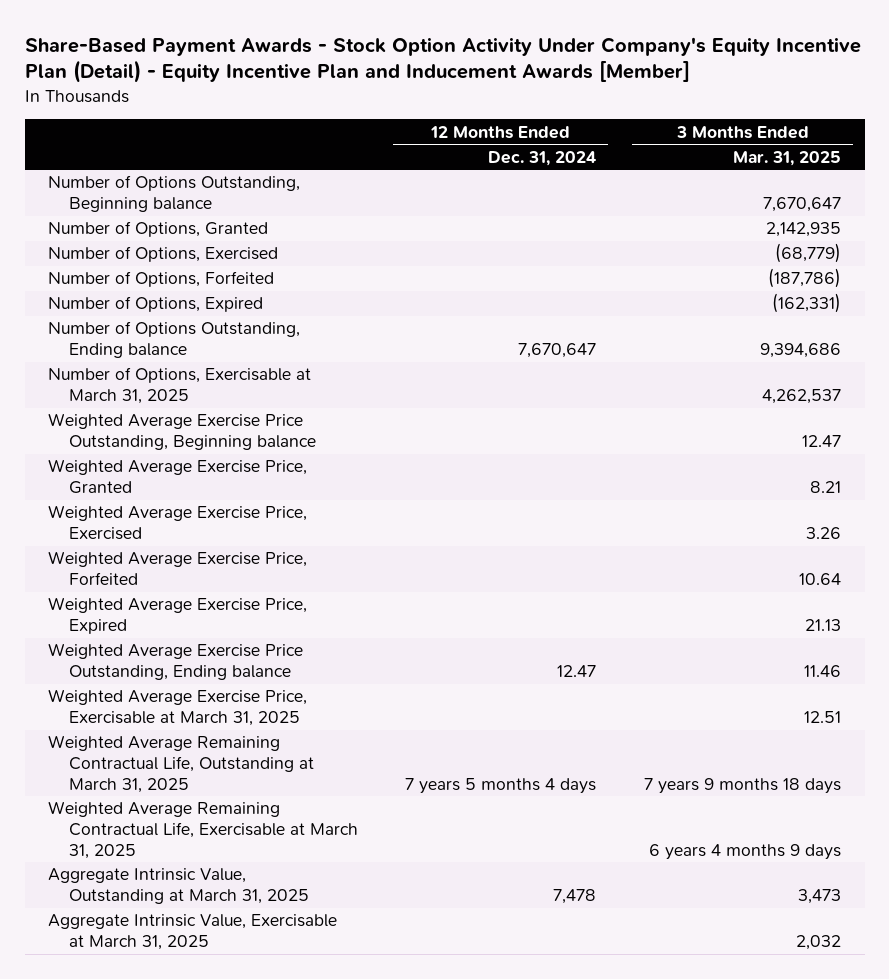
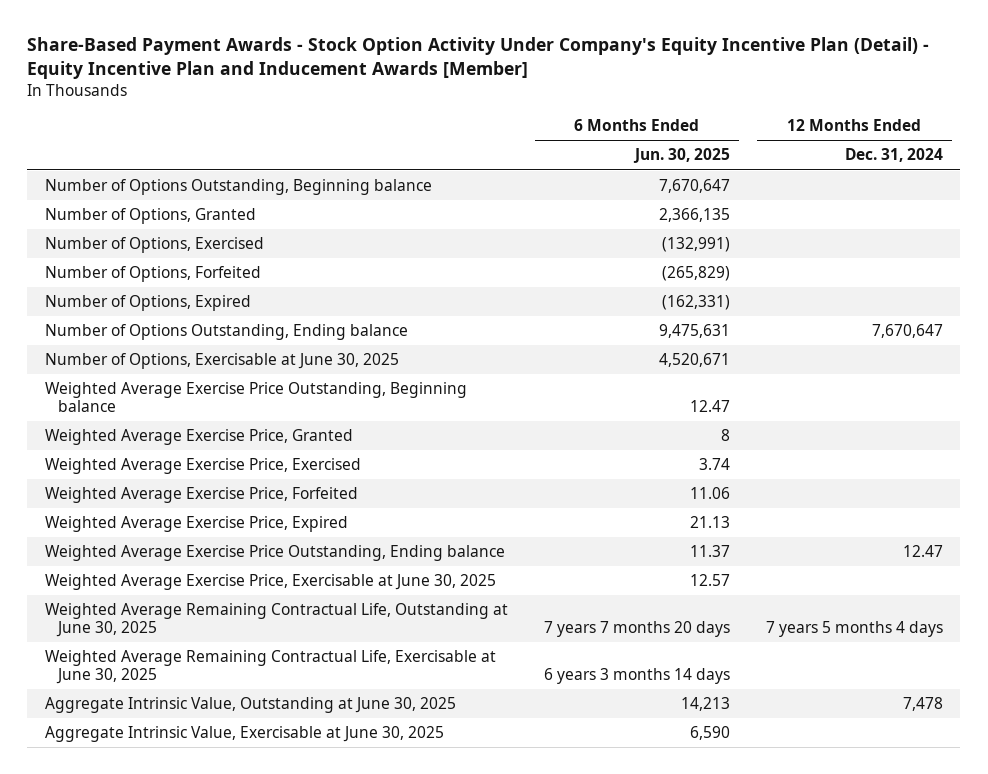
- | 12 Months Ended Dec. 31, 2024 | 3 Months Ended Mar. 31, 2025
+ | 6 Months Ended Jun. 30, 2025 | 12 Months Ended Dec. 31, 2024
- Number of Options, Exercisable at March 31, 2025 | | 4,262,537
+ Number of Options, Exercisable at June 30, 2025 | 4,520,671 |
- Weighted Average Exercise Price, Exercisable at March 31, 2025 | | 12.51
- Weighted Average Remaining Contractual Life, Outstanding at March 31, 2025 | 7 years 5 months 4 days | 7 years 9 months 18 days
- Weighted Average Remaining Contractual Life, Exercisable at March 31, 2025 | | 6 years 4 months 9 days
- Aggregate Intrinsic Value, Outstanding at March 31, 2025 | 7,478 | 3,473
- Aggregate Intrinsic Value, Exercisable at March 31, 2025 | | 2,032
+ Weighted Average Exercise Price, Exercisable at June 30, 2025 | 12.57 |
+ Weighted Average Remaining Contractual Life, Outstanding at June 30, 2025 | 7 years 7 months 20 days | 7 years 5 months 4 days
+ Weighted Average Remaining Contractual Life, Exercisable at June 30, 2025 | 6 years 3 months 14 days |
+ Aggregate Intrinsic Value, Outstanding at June 30, 2025 | 14,213 | 7,478
+ Aggregate Intrinsic Value, Exercisable at June 30, 2025 | 6,590 |

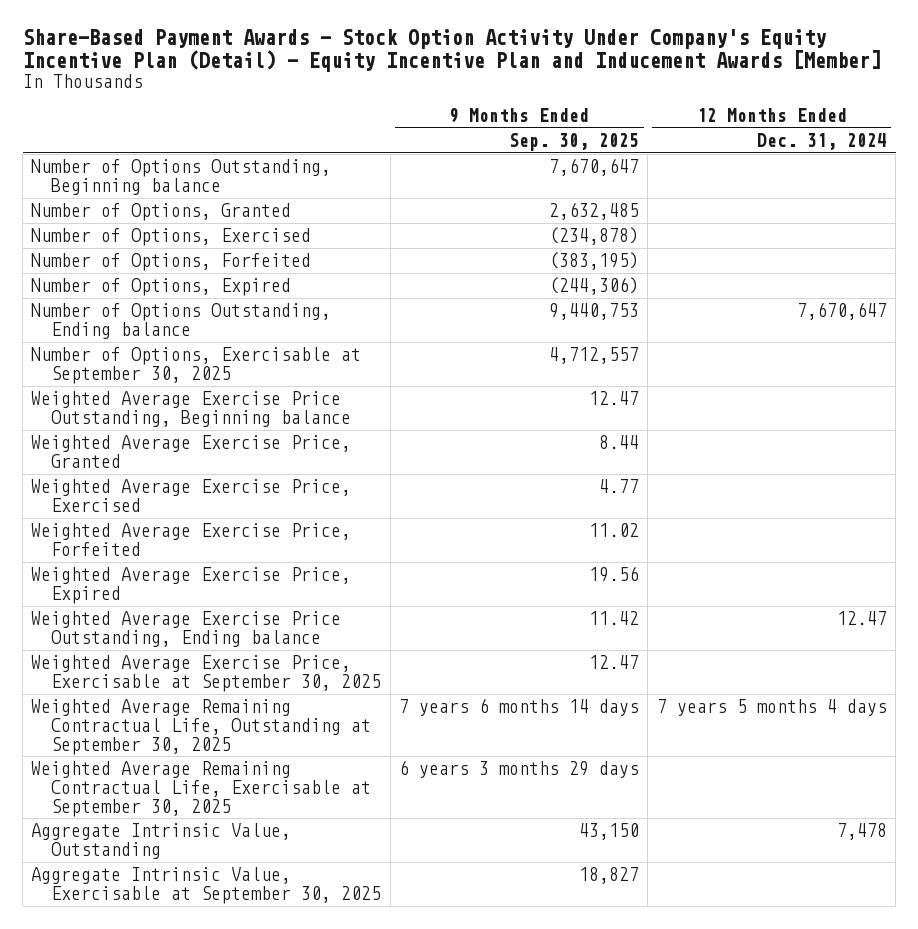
- | 6 Months Ended Jun. 30, 2025 | 12 Months Ended Dec. 31, 2024
+ | 9 Months Ended Sep. 30, 2025 | 12 Months Ended Dec. 31, 2024
- Number of Options, Exercisable at June 30, 2025 | 4,520,671 |
+ Number of Options, Exercisable at September 30, 2025 | 4,712,557 |
- Weighted Average Exercise Price, Exercisable at June 30, 2025 | 12.57 |
- Weighted Average Remaining Contractual Life, Outstanding at June 30, 2025 | 7 years 7 months 20 days | 7 years 5 months 4 days
- Weighted Average Remaining Contractual Life, Exercisable at June 30, 2025 | 6 years 3 months 14 days |
- Aggregate Intrinsic Value, Outstanding at June 30, 2025 | 14,213 | 7,478
- Aggregate Intrinsic Value, Exercisable at June 30, 2025 | 6,590 |
+ Weighted Average Exercise Price, Exercisable at September 30, 2025 | 12.47 |
+ Weighted Average Remaining Contractual Life, Outstanding at September 30, 2025 | 7 years 6 months 14 days | 7 years 5 months 4 days
+ Weighted Average Remaining Contractual Life, Exercisable at September 30, 2025 | 6 years 3 months 29 days |
+ Aggregate Intrinsic Value, Outstanding | 43,150 | 7,478
+ Aggregate Intrinsic Value, Exercisable at September 30, 2025 | 18,827 |

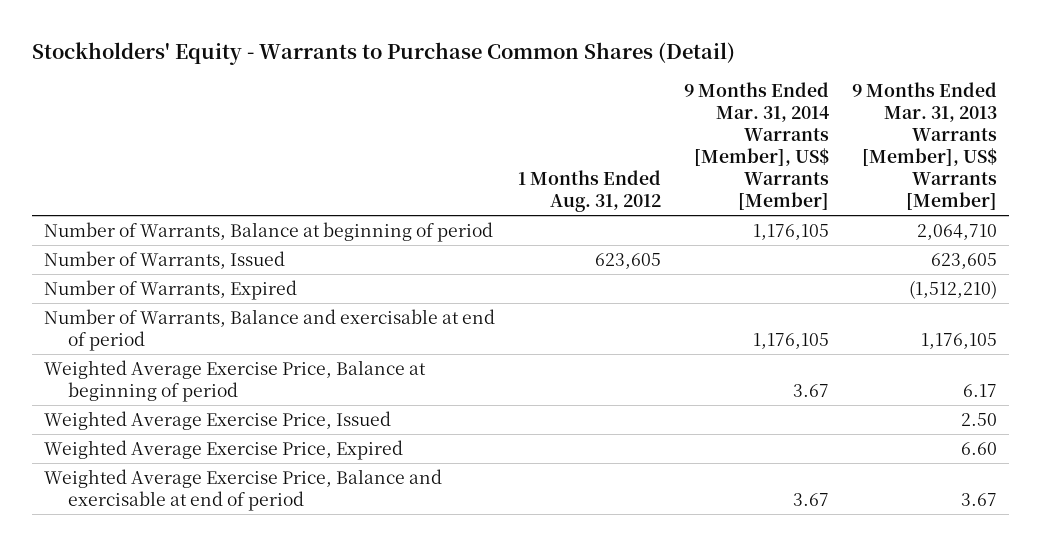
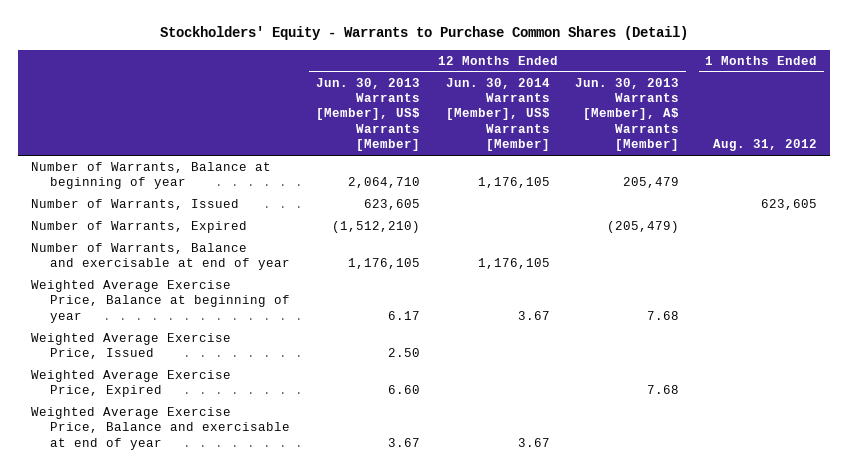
- | 1 Months Ended Aug. 31, 2012 | 9 Months Ended Mar. 31, 2014 Warrants [Member], US$ Warrants [Member] | 9 Months Ended Mar. 31, 2013 Warrants [Member], US$ Warrants [Member]
+ | 12 Months Ended Jun. 30, 2013 Warrants [Member], US$ Warrants [Member] | 12 Months Ended Jun. 30, 2014 Warrants [Member], US$ Warrants [Member] | 12 Months Ended Jun. 30, 2013 Warrants [Member], A$ Warrants [Member] | 1 Months Ended Aug. 31, 2012
- Number of Warrants, Balance at beginning of period | | 1,176,105 | 2,064,710
+ Number of Warrants, Balance at beginning of year | 2,064,710 | 1,176,105 | 205,479 |
- Number of Warrants, Balance and exercisable at end of period | | 1,176,105 | 1,176,105
- Weighted Average Exercise Price, Balance at beginning of period | | 3.67 | 6.17
+ Number of Warrants, Balance and exercisable at end of year | 1,176,105 | 1,176,105 | |
+ Weighted Average Exercise Price, Balance at beginning of year | 6.17 | 3.67 | 7.68 |
- Weighted Average Exercise Price, Balance and exercisable at end of period | | 3.67 | 3.67
+ Weighted Average Exercise Price, Balance and exercisable at end of year | 3.67 | 3.67 | |

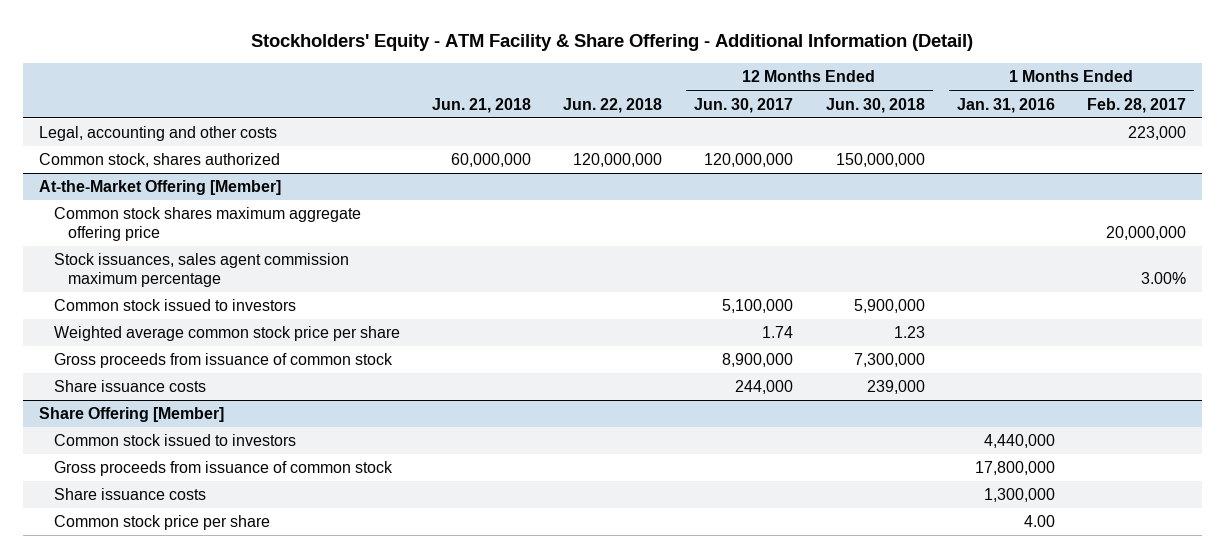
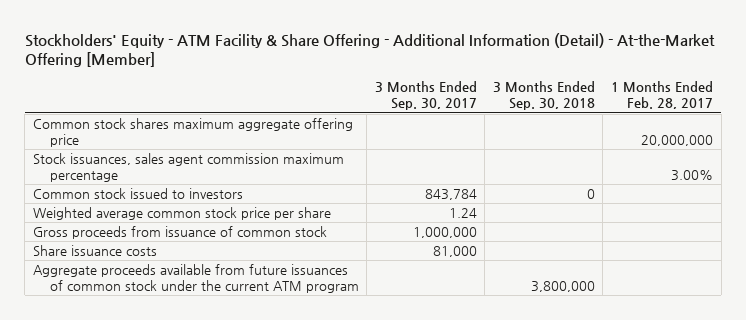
- Stockholders' Equity - ATM Facility & Share Offering - Additional Information (Detail)
+ Stockholders' Equity - ATM Facility & Share Offering - Additional Information (Detail) - At-the-Market Offering [Member]
- | Jun. 21, 2018 | Jun. 22, 2018 | 12 Months Ended Jun. 30, 2017 | 12 Months Ended Jun. 30, 2018 | 1 Months Ended Jan. 31, 2016 | 1 Months Ended Feb. 28, 2017
+ | 3 Months Ended Sep. 30, 2017 | 3 Months Ended Sep. 30, 2018 | 1 Months Ended Feb. 28, 2017
- Legal, accounting and other costs | | | | | | 223,000
- Common stock, shares authorized | 60,000,000 | 120,000,000 | 120,000,000 | 150,000,000 | |
- At-the-Market Offering [Member]
- Common stock shares maximum aggregate offering price | | | | | | 20,000,000
- Stock issuances, sales agent commission maximum percentage | | | | | | 3.00%
- Common stock issued to investors | | | 5,100,000 | 5,900,000 | |
- Weighted average common stock price per share | | | 1.74 | 1.23 | |
- Gross proceeds from issuance of common stock | | | 8,900,000 | 7,300,000 | |
- Share issuance costs | | | 244,000 | 239,000 | |
- Share Offering [Member]
- Common stock issued to investors | | | | | 4,440,000 |
- Gross proceeds from issuance of common stock | | | | | 17,800,000 |
- Share issuance costs | | | | | 1,300,000 |
- Common stock price per share | | | | | 4.00 |
+ Common stock shares maximum aggregate offering price | | | 20,000,000
+ Stock issuances, sales agent commission maximum percentage | | | 3.00%
+ Common stock issued to investors | 843,784 | 0 |
+ Weighted average common stock price per share | 1.24 | |
+ Gross proceeds from issuance of common stock | 1,000,000 | |
+ Share issuance costs | 81,000 | |
+ Aggregate proceeds available from future issuances of common stock under the current ATM program | | 3,800,000 |

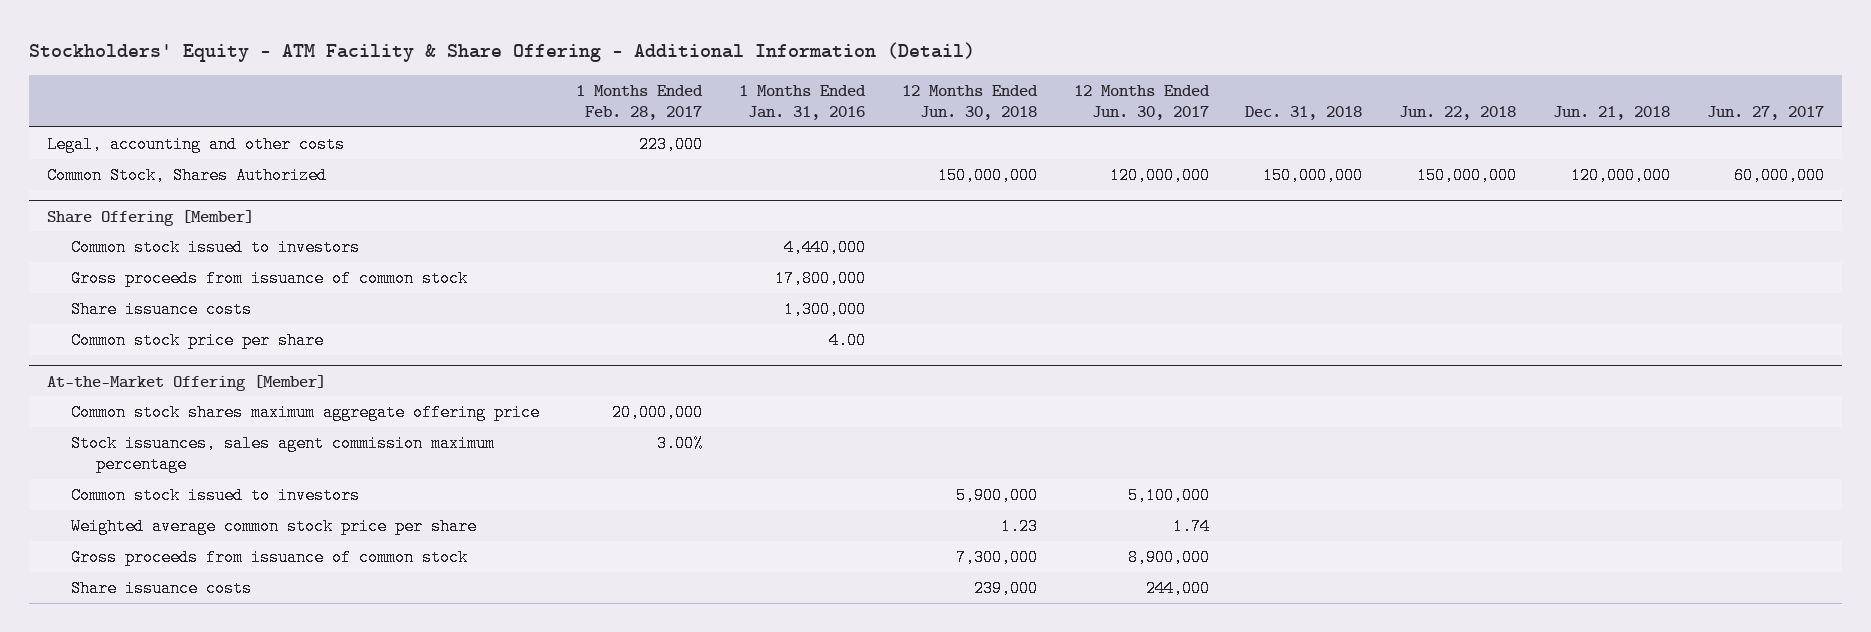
- Stockholders' Equity - ATM Facility & Share Offering - Additional Information (Detail) - At-the-Market Offering [Member]
+ Stockholders' Equity - ATM Facility & Share Offering - Additional Information (Detail)
- | 3 Months Ended Sep. 30, 2017 | 3 Months Ended Sep. 30, 2018 | 1 Months Ended Feb. 28, 2017
+ | 1 Months Ended Feb. 28, 2017 | 1 Months Ended Jan. 31, 2016 | 12 Months Ended Jun. 30, 2018 | 12 Months Ended Jun. 30, 2017 | Dec. 31, 2018 | Jun. 22, 2018 | Jun. 21, 2018 | Jun. 27, 2017
- Common stock shares maximum aggregate offering price | | | 20,000,000
- Stock issuances, sales agent commission maximum percentage | | | 3.00%
- Common stock issued to investors | 843,784 | 0 |
- Weighted average common stock price per share | 1.24 | |
- Gross proceeds from issuance of common stock | 1,000,000 | |
- Share issuance costs | 81,000 | |
- Aggregate proceeds available from future issuances of common stock under the current ATM program | | 3,800,000 |
+ Legal, accounting and other costs | 223,000 | | | | | | |
+ Common Stock, Shares Authorized | | | 150,000,000 | 120,000,000 | 150,000,000 | 150,000,000 | 120,000,000 | 60,000,000
+ Share Offering [Member]
+ Common stock issued to investors | | 4,440,000 | | | | | |
+ Gross proceeds from issuance of common stock | | 17,800,000 | | | | | |
+ Share issuance costs | | 1,300,000 | | | | | |
+ Common stock price per share | | 4.00 | | | | | |
+ At-the-Market Offering [Member]
+ Common stock shares maximum aggregate offering price | 20,000,000 | | | | | | |
+ Stock issuances, sales agent commission maximum percentage | 3.00% | | | | | | |
+ Common stock issued to investors | | | 5,900,000 | 5,100,000 | | | |
+ Weighted average common stock price per share | | | 1.23 | 1.74 | | | |
+ Gross proceeds from issuance of common stock | | | 7,300,000 | 8,900,000 | | | |
+ Share issuance costs | | | 239,000 | 244,000 | | | |

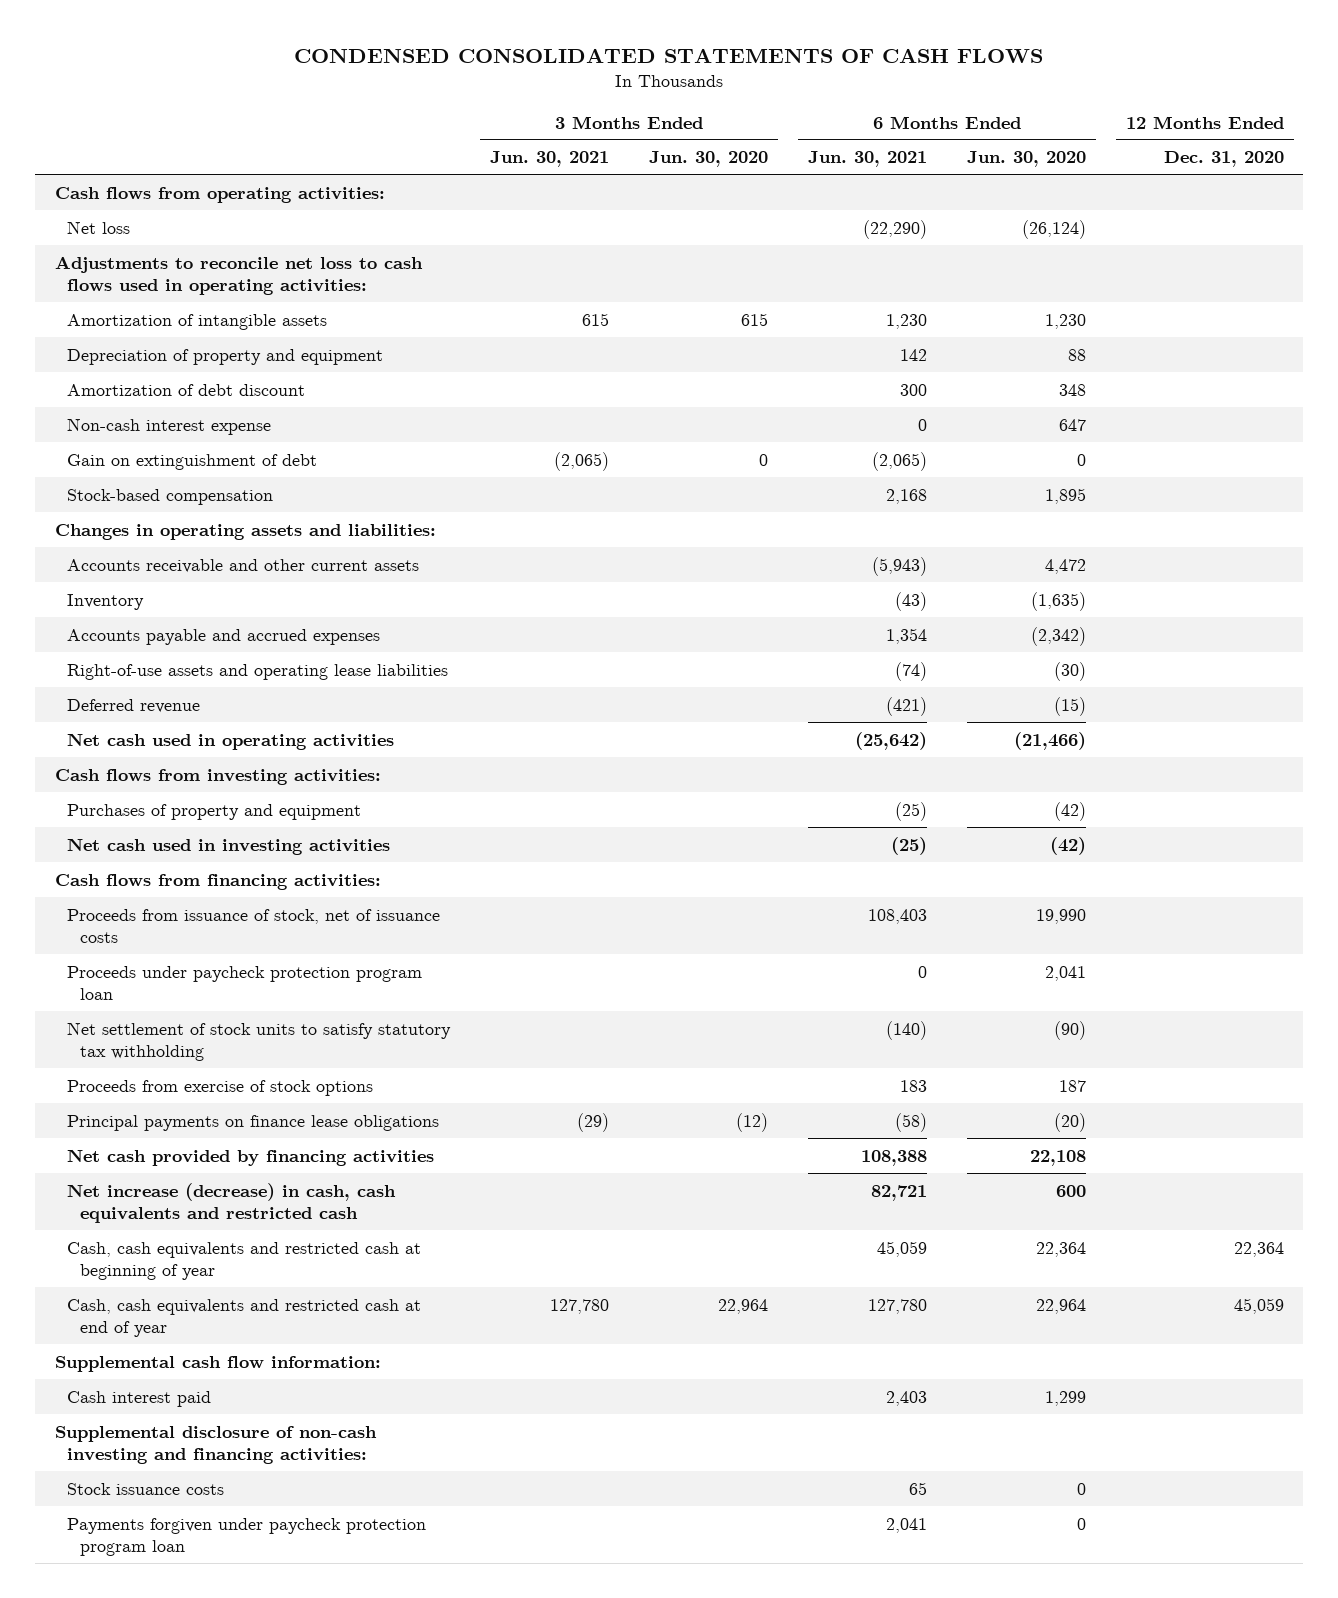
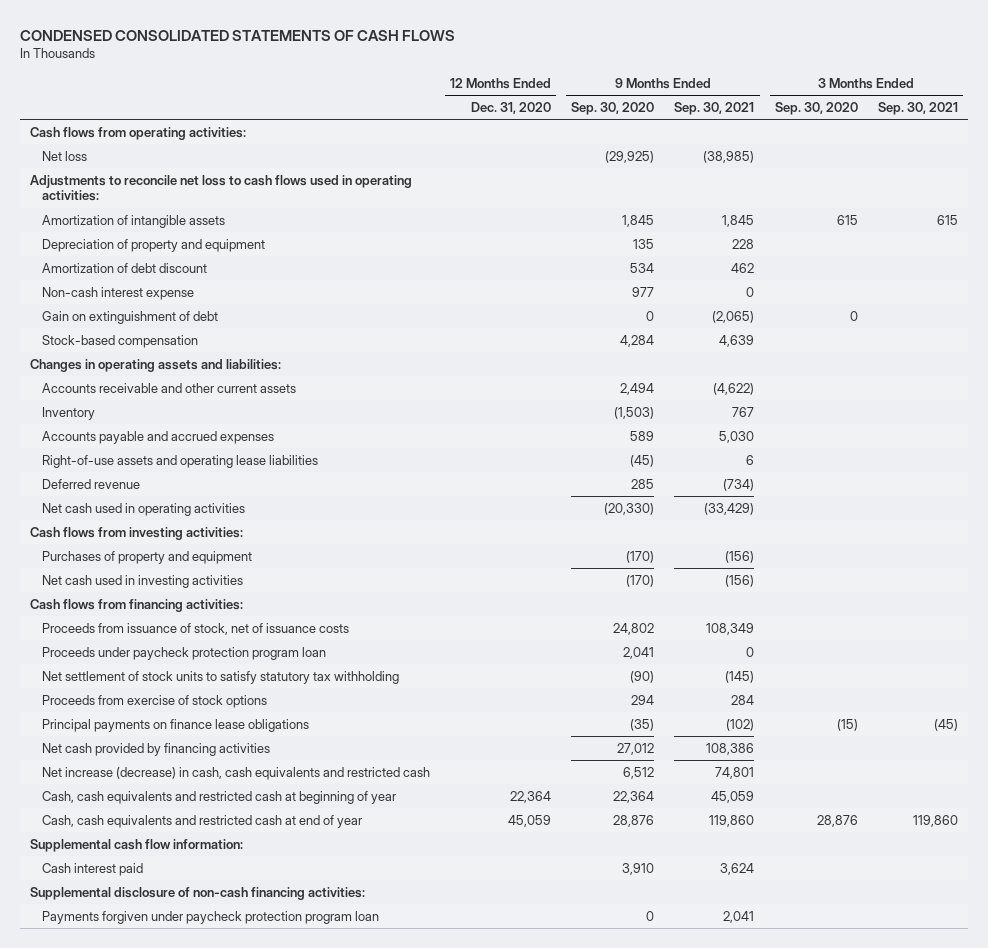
- | 3 Months Ended Jun. 30, 2021 | 3 Months Ended Jun. 30, 2020 | 6 Months Ended Jun. 30, 2021 | 6 Months Ended Jun. 30, 2020 | 12 Months Ended Dec. 31, 2020
+ | 12 Months Ended Dec. 31, 2020 | 9 Months Ended Sep. 30, 2020 | 9 Months Ended Sep. 30, 2021 | 3 Months Ended Sep. 30, 2020 | 3 Months Ended Sep. 30, 2021
- Supplemental disclosure of non-cash investing and financing activities:
- Stock issuance costs | | | 65 | 0 |
+ Supplemental disclosure of non-cash financing activities:

